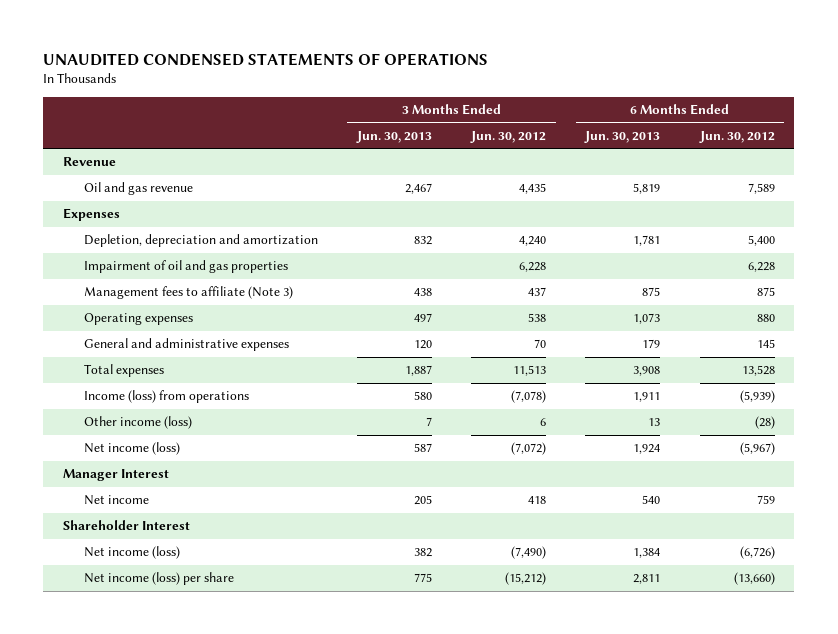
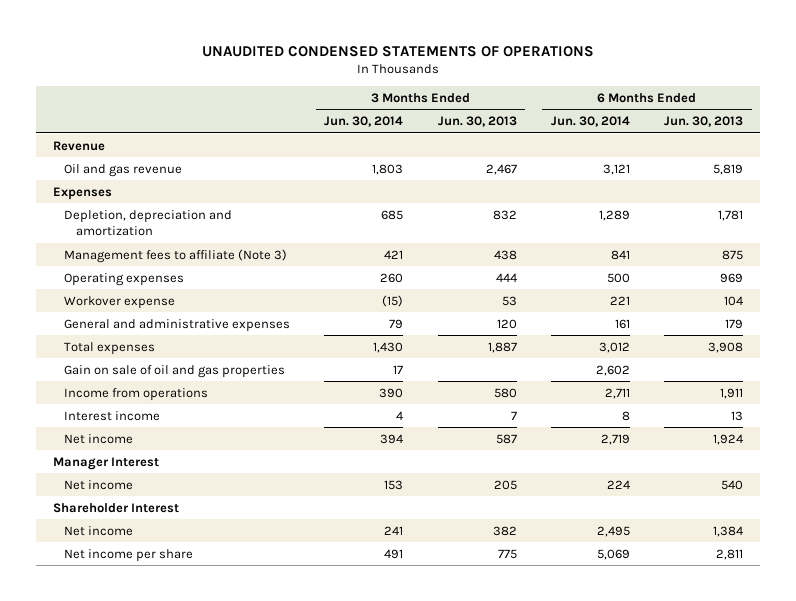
- | 3 Months Ended Jun. 30, 2013 | 3 Months Ended Jun. 30, 2012 | 6 Months Ended Jun. 30, 2013 | 6 Months Ended Jun. 30, 2012
+ | 3 Months Ended Jun. 30, 2014 | 3 Months Ended Jun. 30, 2013 | 6 Months Ended Jun. 30, 2014 | 6 Months Ended Jun. 30, 2013
- Impairment of oil and gas properties | | 6,228 | | 6,228
- Operating expenses | 497 | 538 | 1,073 | 880
+ Operating expenses | 260 | 444 | 500 | 969
+ Workover expense | (15) | 53 | 221 | 104
- Income (loss) from operations | 580 | (7,078) | 1,911 | (5,939)
- Other income (loss) | 7 | 6 | 13 | (28)
- Net income (loss) | 587 | (7,072) | 1,924 | (5,967)
+ Gain on sale of oil and gas properties | 17 | | 2,602 |
+ Income from operations | 390 | 580 | 2,711 | 1,911
+ Interest income | 4 | 7 | 8 | 13
+ Net income | 394 | 587 | 2,719 | 1,924
- Net income (loss) | 382 | (7,490) | 1,384 | (6,726)
- Net income (loss) per share | 775 | (15,212) | 2,811 | (13,660)
+ Net income | 241 | 382 | 2,495 | 1,384
+ Net income per share | 491 | 775 | 5,069 | 2,811

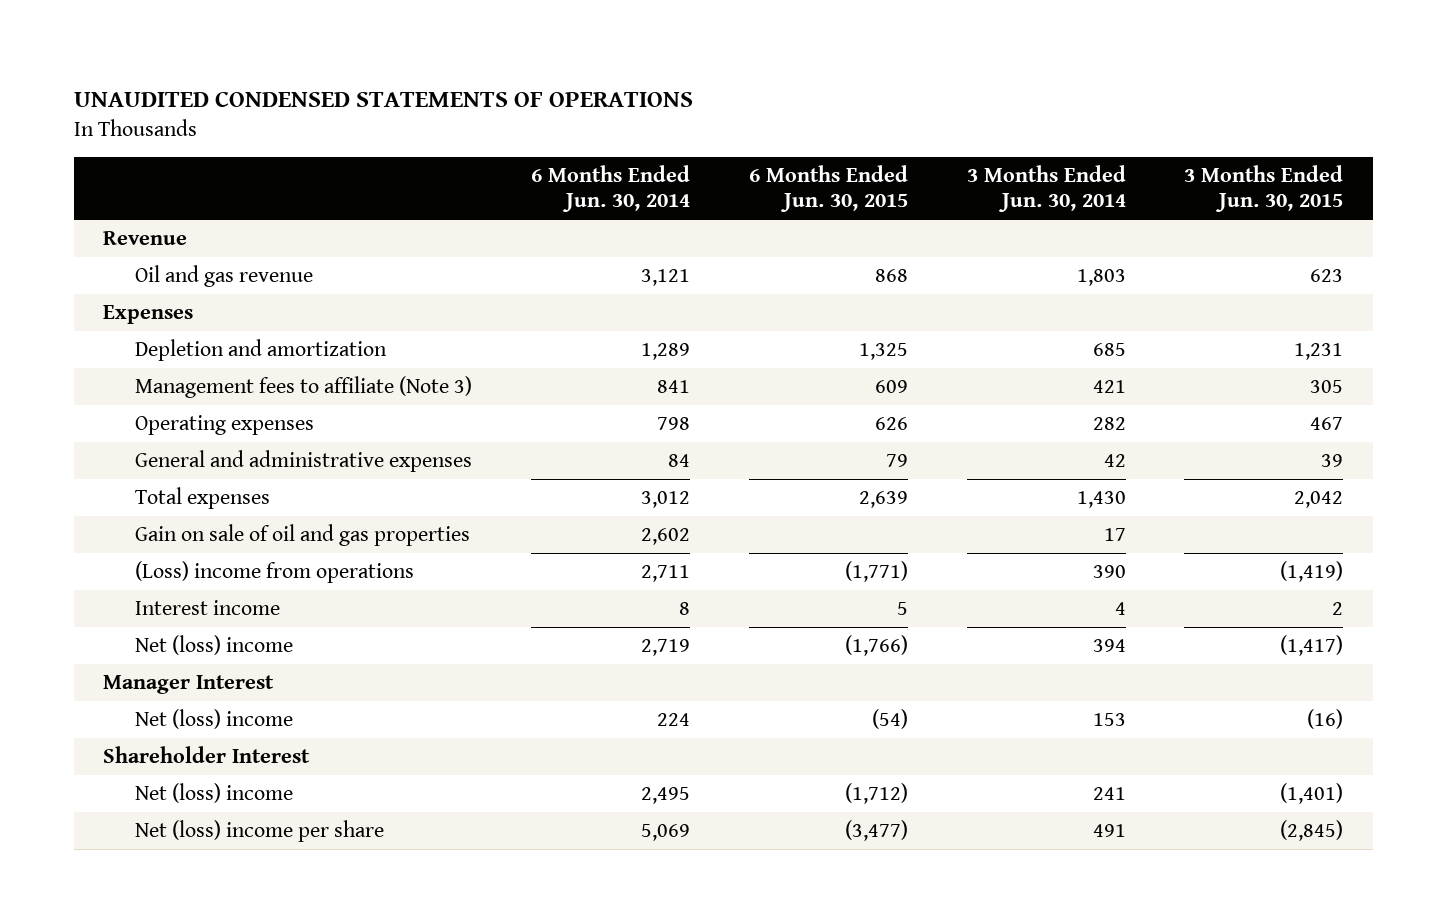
- | 3 Months Ended Jun. 30, 2014 | 3 Months Ended Jun. 30, 2013 | 6 Months Ended Jun. 30, 2014 | 6 Months Ended Jun. 30, 2013
+ | 6 Months Ended Jun. 30, 2014 | 6 Months Ended Jun. 30, 2015 | 3 Months Ended Jun. 30, 2014 | 3 Months Ended Jun. 30, 2015
- Depletion, depreciation and amortization | 685 | 832 | 1,289 | 1,781
+ Depletion and amortization | 1,289 | 1,325 | 685 | 1,231
- Operating expenses | 260 | 444 | 500 | 969
- Workover expense | (15) | 53 | 221 | 104
- General and administrative expenses | 79 | 120 | 161 | 179
+ Operating expenses | 798 | 626 | 282 | 467
+ General and administrative expenses | 84 | 79 | 42 | 39
- Income from operations | 390 | 580 | 2,711 | 1,911
+ (Loss) income from operations | 2,711 | (1,771) | 390 | (1,419)
- Net income | 394 | 587 | 2,719 | 1,924
+ Net (loss) income | 2,719 | (1,766) | 394 | (1,417)
- Net income | 153 | 205 | 224 | 540
+ Net (loss) income | 224 | (54) | 153 | (16)
- Net income | 241 | 382 | 2,495 | 1,384
- Net income per share | 491 | 775 | 5,069 | 2,811
+ Net (loss) income | 2,495 | (1,712) | 241 | (1,401)
+ Net (loss) income per share | 5,069 | (3,477) | 491 | (2,845)

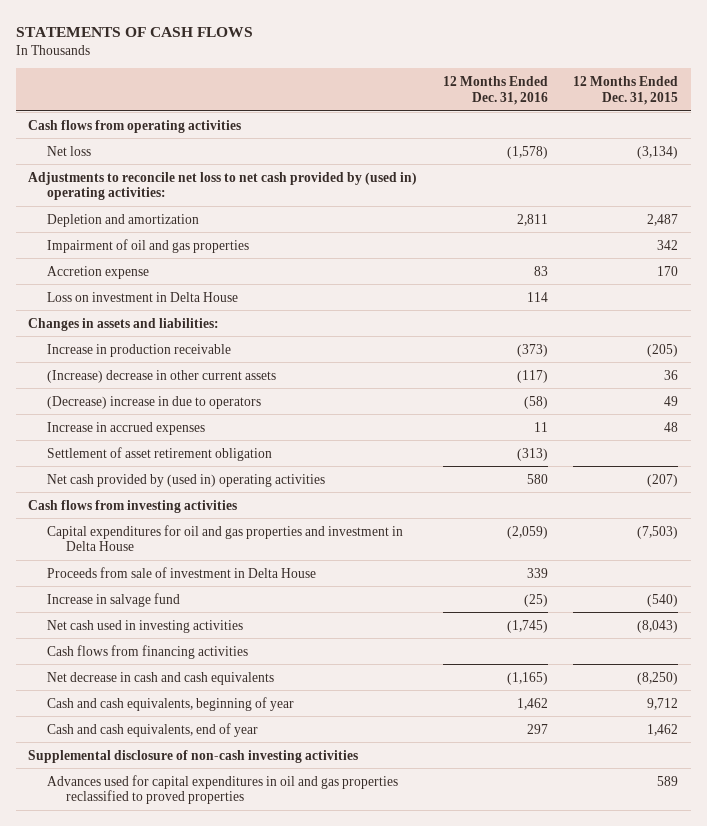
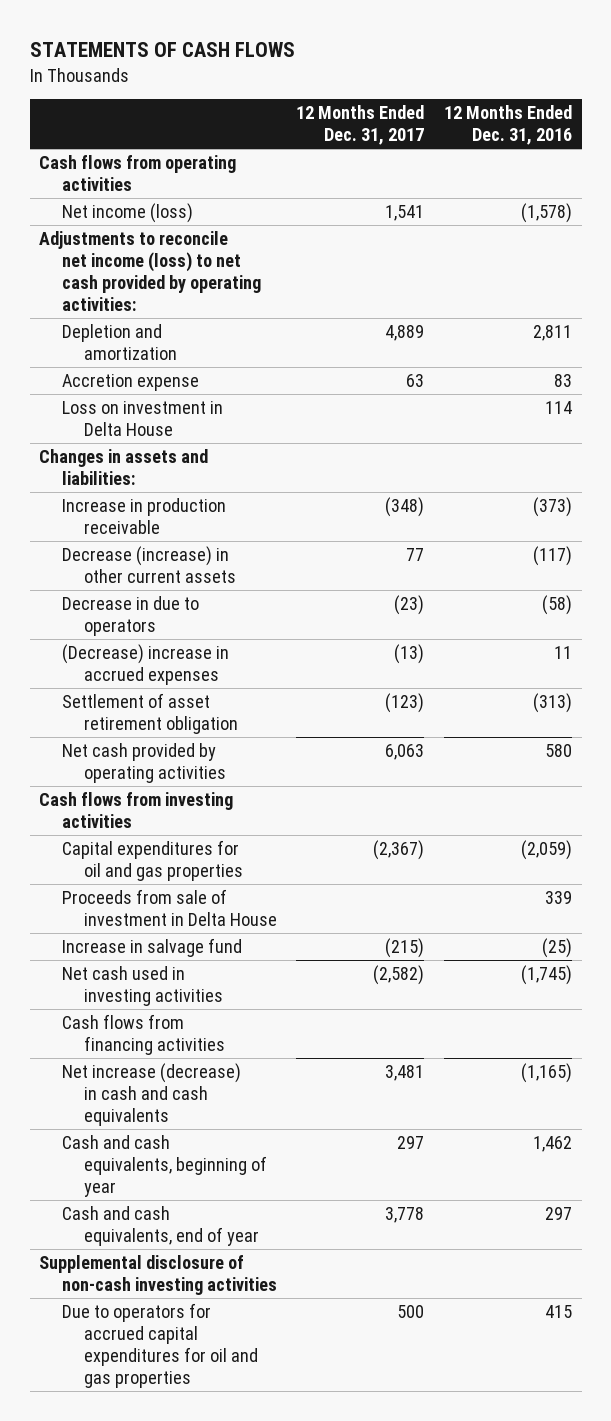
- | 12 Months Ended Dec. 31, 2016 | 12 Months Ended Dec. 31, 2015
+ | 12 Months Ended Dec. 31, 2017 | 12 Months Ended Dec. 31, 2016
- Net loss | (1,578) | (3,134)
- Adjustments to reconcile net loss to net cash provided by (used in) operating activities:
+ Net income (loss) | 1,541 | (1,578)
+ Adjustments to reconcile net income (loss) to net cash provided by operating activities:
- Impairment of oil and gas properties | | 342
- (Increase) decrease in other current assets | (117) | 36
- (Decrease) increase in due to operators | (58) | 49
- Increase in accrued expenses | 11 | 48
+ Decrease (increase) in other current assets | 77 | (117)
+ Decrease in due to operators | (23) | (58)
+ (Decrease) increase in accrued expenses | (13) | 11
- Net cash provided by (used in) operating activities | 580 | (207)
+ Net cash provided by operating activities | 6,063 | 580
- Capital expenditures for oil and gas properties and investment in Delta House | (2,059) | (7,503)
+ Capital expenditures for oil and gas properties | (2,367) | (2,059)
- Net decrease in cash and cash equivalents | (1,165) | (8,250)
+ Net increase (decrease) in cash and cash equivalents | 3,481 | (1,165)
- Advances used for capital expenditures in oil and gas properties reclassified to proved properties | | 589
+ Due to operators for accrued capital expenditures for oil and gas properties | 500 | 415

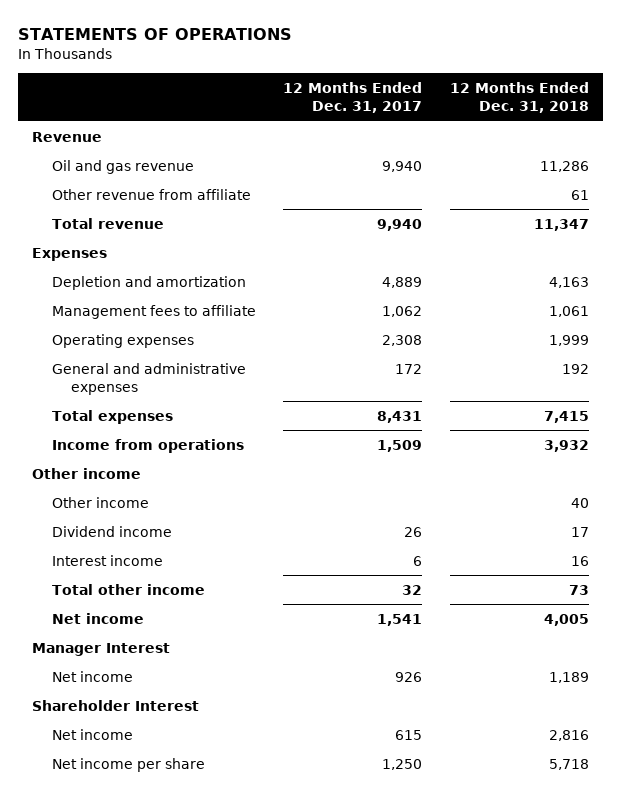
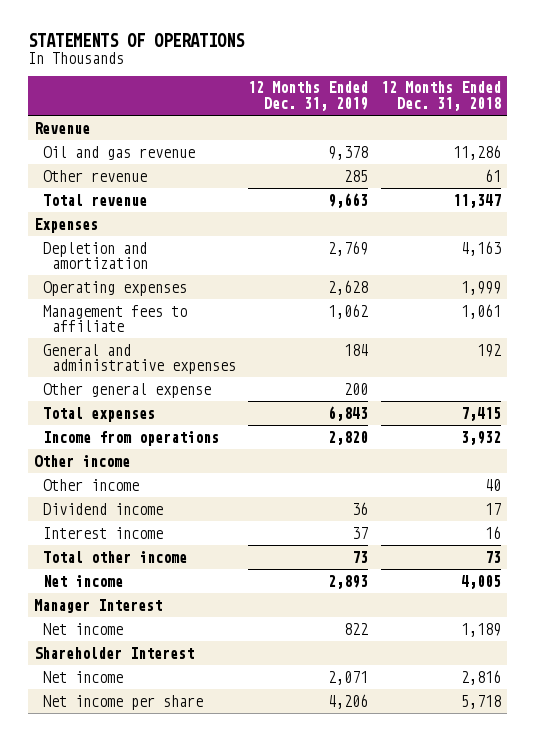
- | 12 Months Ended Dec. 31, 2017 | 12 Months Ended Dec. 31, 2018
+ | 12 Months Ended Dec. 31, 2019 | 12 Months Ended Dec. 31, 2018
- Other revenue from affiliate | | 61
+ Other revenue | 285 | 61
moved down: Management fees to affiliate | 1,062 | 1,061
+ Other general expense | 200 |

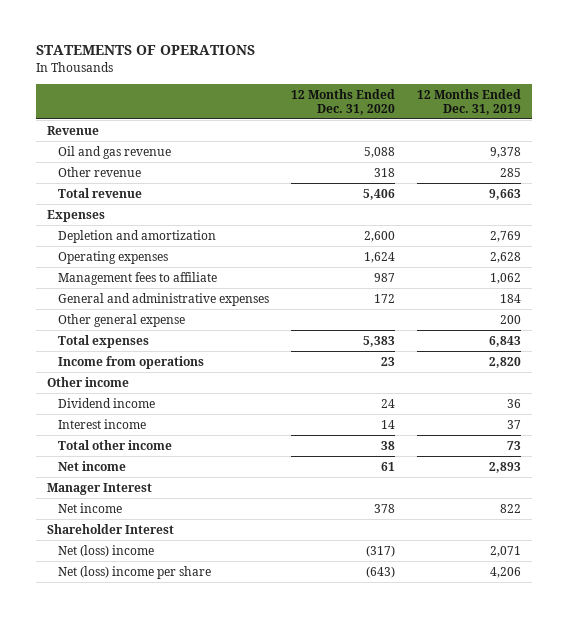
- | 12 Months Ended Dec. 31, 2019 | 12 Months Ended Dec. 31, 2018
+ | 12 Months Ended Dec. 31, 2020 | 12 Months Ended Dec. 31, 2019
- Other income | | 40
- Net income | 2,071 | 2,816
- Net income per share | 4,206 | 5,718
+ Net (loss) income | (317) | 2,071
+ Net (loss) income per share | (643) | 4,206

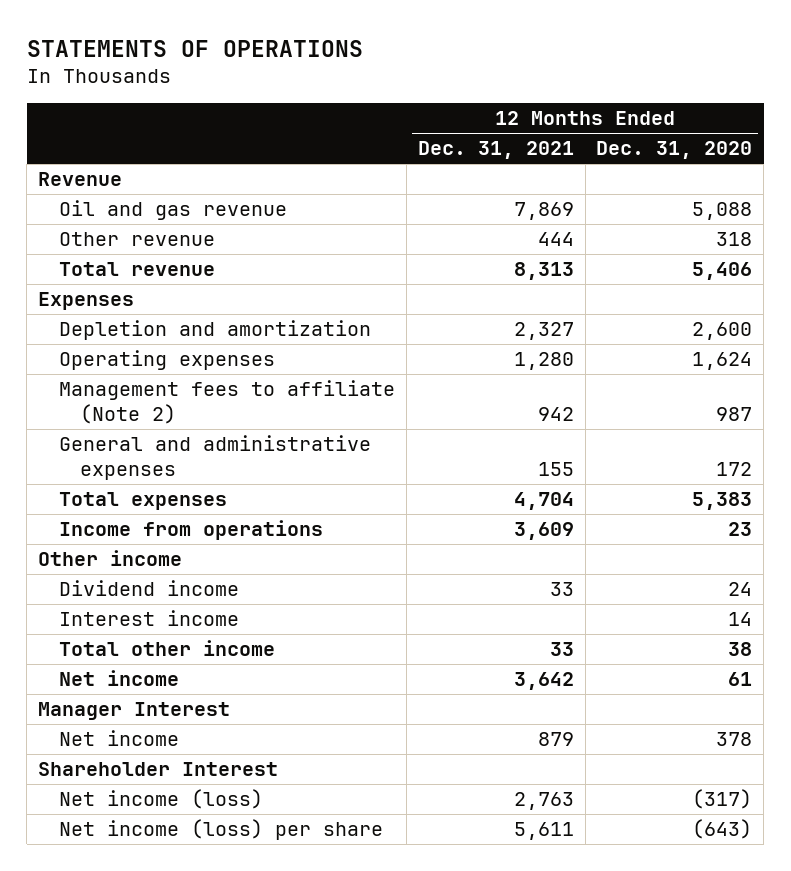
- | 12 Months Ended Dec. 31, 2020 | 12 Months Ended Dec. 31, 2019
+ | 12 Months Ended Dec. 31, 2021 | 12 Months Ended Dec. 31, 2020
- Management fees to affiliate | 987 | 1,062
+ Management fees to affiliate (Note 2) | 942 | 987
- Other general expense | | 200
- Net (loss) income | (317) | 2,071
- Net (loss) income per share | (643) | 4,206
+ Net income (loss) | 2,763 | (317)
+ Net income (loss) per share | 5,611 | (643)

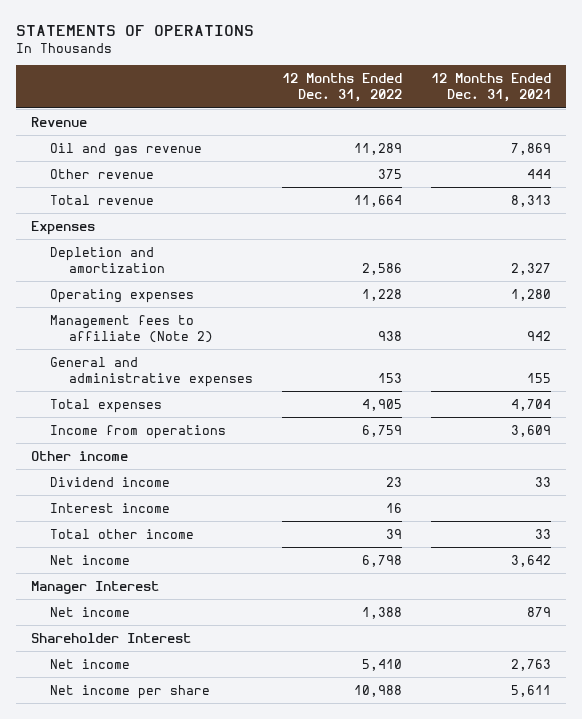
- | 12 Months Ended Dec. 31, 2021 | 12 Months Ended Dec. 31, 2020
+ | 12 Months Ended Dec. 31, 2022 | 12 Months Ended Dec. 31, 2021
- Net income (loss) | 2,763 | (317)
- Net income (loss) per share | 5,611 | (643)
+ Net income | 5,410 | 2,763
+ Net income per share | 10,988 | 5,611

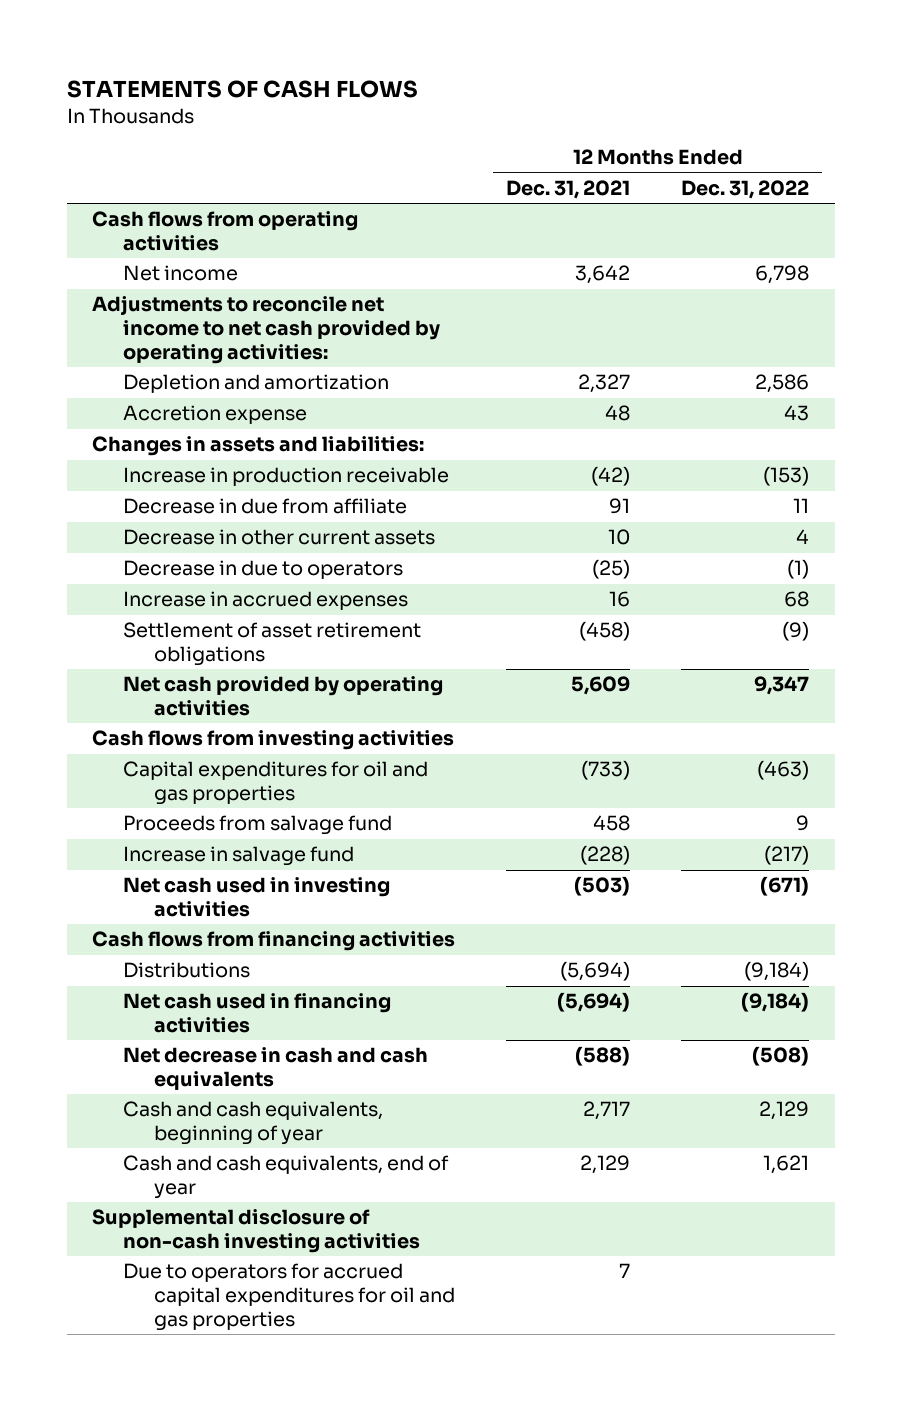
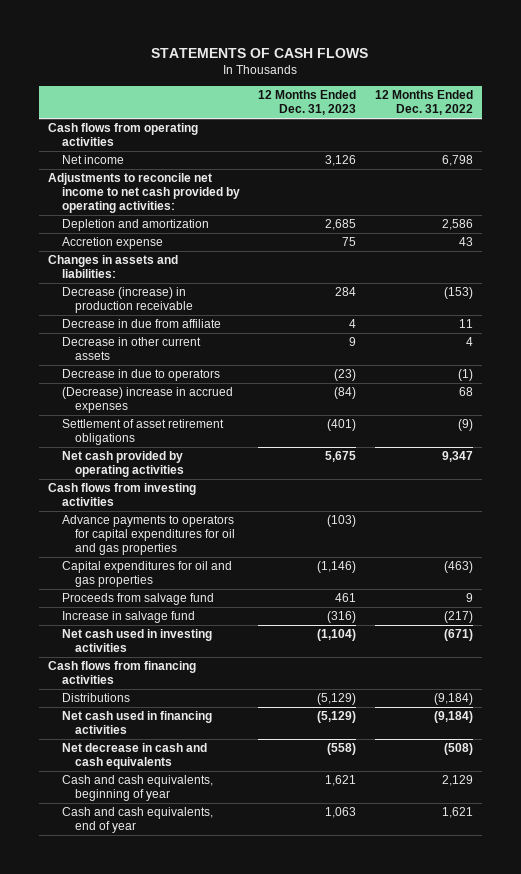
- | 12 Months Ended Dec. 31, 2021 | 12 Months Ended Dec. 31, 2022
+ | 12 Months Ended Dec. 31, 2023 | 12 Months Ended Dec. 31, 2022
- Increase in production receivable | (42) | (153)
+ Decrease (increase) in production receivable | 284 | (153)
- Increase in accrued expenses | 16 | 68
+ (Decrease) increase in accrued expenses | (84) | 68
+ Advance payments to operators for capital expenditures for oil and gas properties | (103) |
- Supplemental disclosure of non-cash investing activities
- Due to operators for accrued capital expenditures for oil and gas properties | 7 |

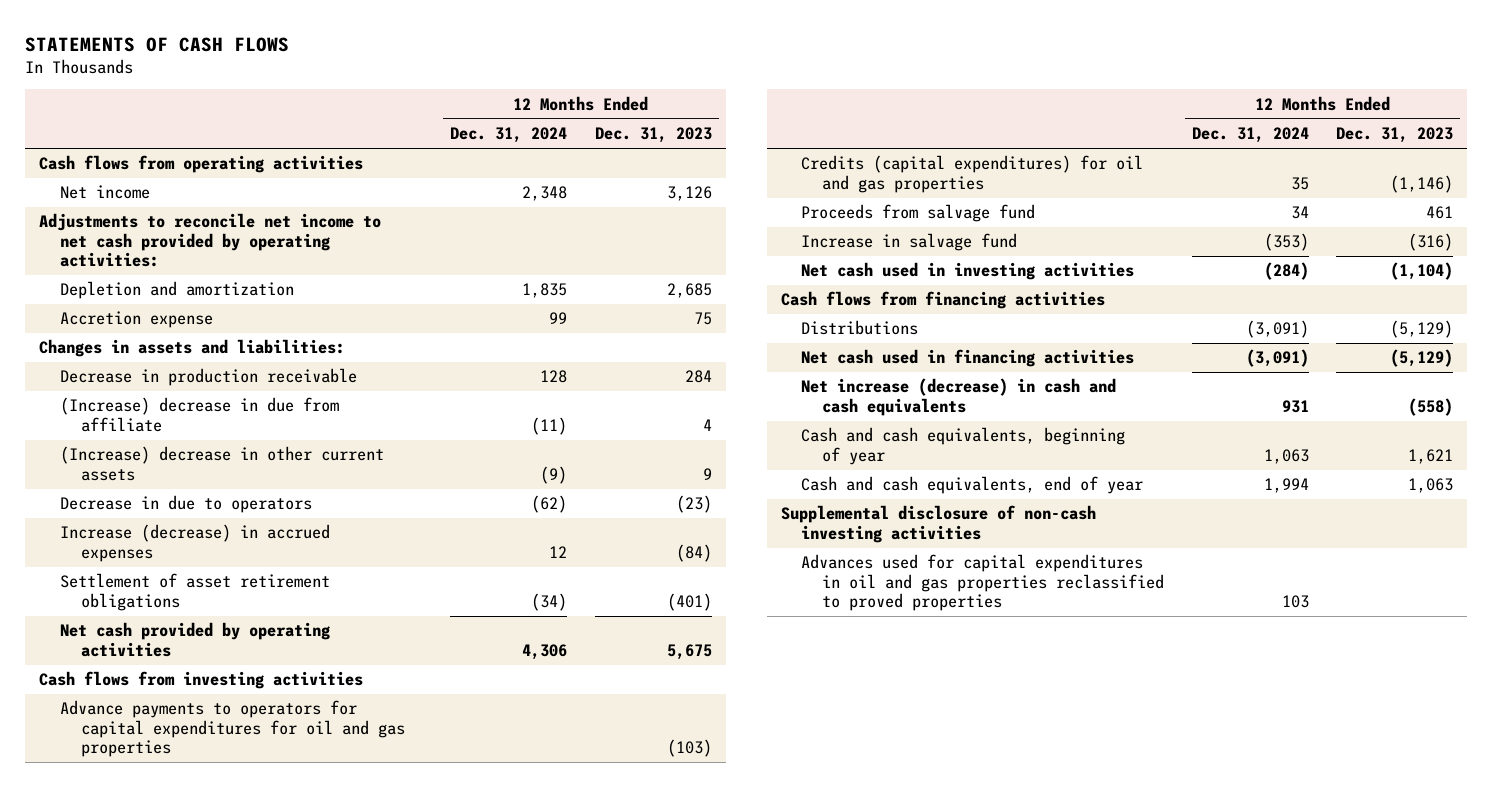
- | 12 Months Ended Dec. 31, 2023 | 12 Months Ended Dec. 31, 2022
+ | 12 Months Ended Dec. 31, 2024 | 12 Months Ended Dec. 31, 2023
- Decrease (increase) in production receivable | 284 | (153)
- Decrease in due from affiliate | 4 | 11
- Decrease in other current assets | 9 | 4
+ Decrease in production receivable | 128 | 284
+ (Increase) decrease in due from affiliate | (11) | 4
+ (Increase) decrease in other current assets | (9) | 9
- (Decrease) increase in accrued expenses | (84) | 68
+ Increase (decrease) in accrued expenses | 12 | (84)
- Capital expenditures for oil and gas properties | (1,146) | (463)
+ Credits (capital expenditures) for oil and gas properties | 35 | (1,146)
- Net decrease in cash and cash equivalents | (558) | (508)
+ Net increase (decrease) in cash and cash equivalents | 931 | (558)
+ Supplemental disclosure of non-cash investing activities
+ Advances used for capital expenditures in oil and gas properties reclassified to proved properties | 103 |

